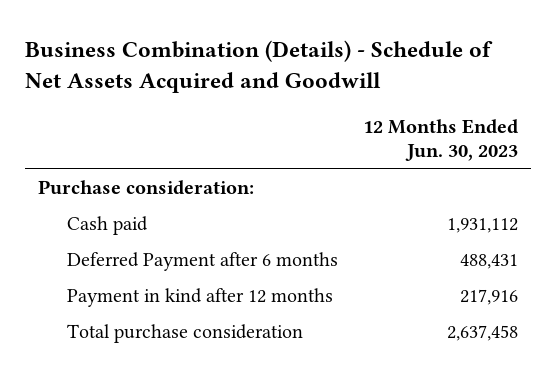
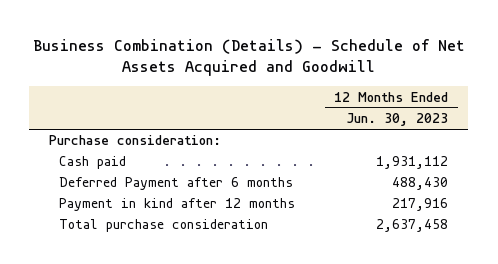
- Deferred Payment after 6 months | 488,431
+ Deferred Payment after 6 months | 488,430

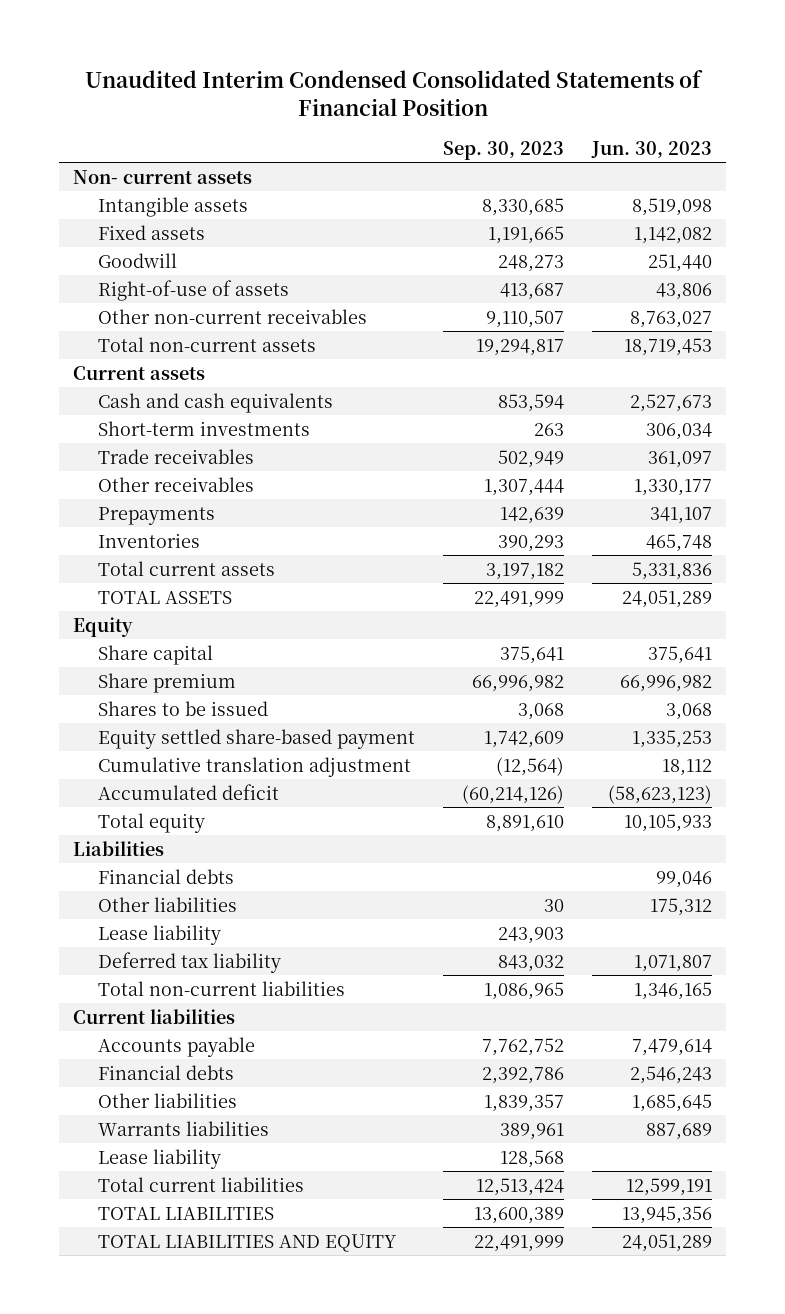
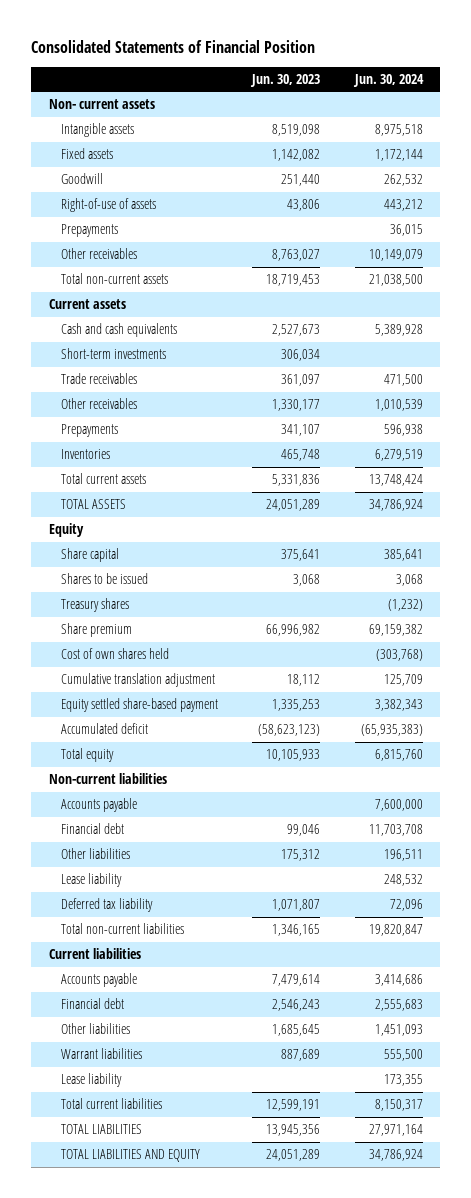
- Unaudited Interim Condensed Consolidated Statements of Financial Position
+ Consolidated Statements of Financial Position
- | Sep. 30, 2023 | Jun. 30, 2023
+ | Jun. 30, 2023 | Jun. 30, 2024
- Other non-current receivables | 9,110,507 | 8,763,027
+ Prepayments | | 36,015
+ Other receivables | 8,763,027 | 10,149,079
+ Treasury shares | | (1,232)
moved down: Share premium | 66,996,982 | 69,159,382
+ Cost of own shares held | | (303,768)
moved down: Equity settled share-based payment | 1,335,253 | 3,382,343
- Liabilities
- Financial debts | | 99,046
+ Non-current liabilities
+ Accounts payable | | 7,600,000
+ Financial debt | 99,046 | 11,703,708
- Financial debts | 2,392,786 | 2,546,243
+ Financial debt | 2,546,243 | 2,555,683
- Warrants liabilities | 389,961 | 887,689
+ Warrant liabilities | 887,689 | 555,500

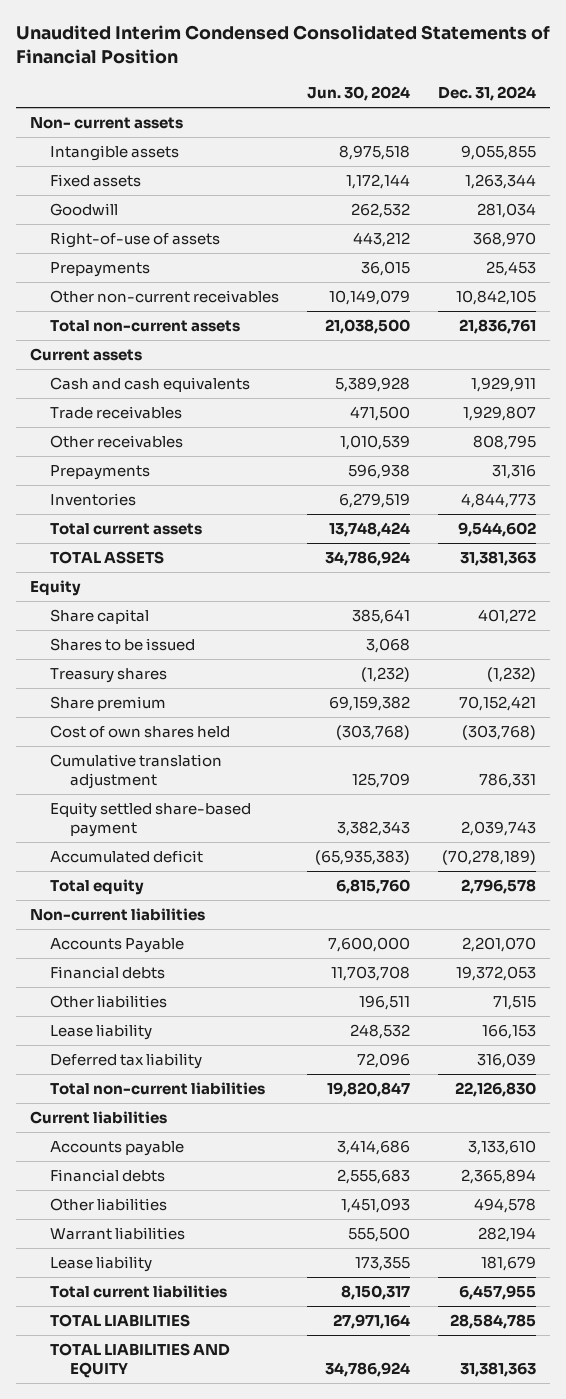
- Consolidated Statements of Financial Position
+ Unaudited Interim Condensed Consolidated Statements of Financial Position
- | Jun. 30, 2023 | Jun. 30, 2024
+ | Jun. 30, 2024 | Dec. 31, 2024
- Other receivables | 8,763,027 | 10,149,079
+ Other non-current receivables | 10,149,079 | 10,842,105
- Short-term investments | 306,034 |
- Accounts payable | | 7,600,000
- Financial debt | 99,046 | 11,703,708
+ Accounts Payable | 7,600,000 | 2,201,070
+ Financial debts | 11,703,708 | 19,372,053
- Financial debt | 2,546,243 | 2,555,683
+ Financial debts | 2,555,683 | 2,365,894

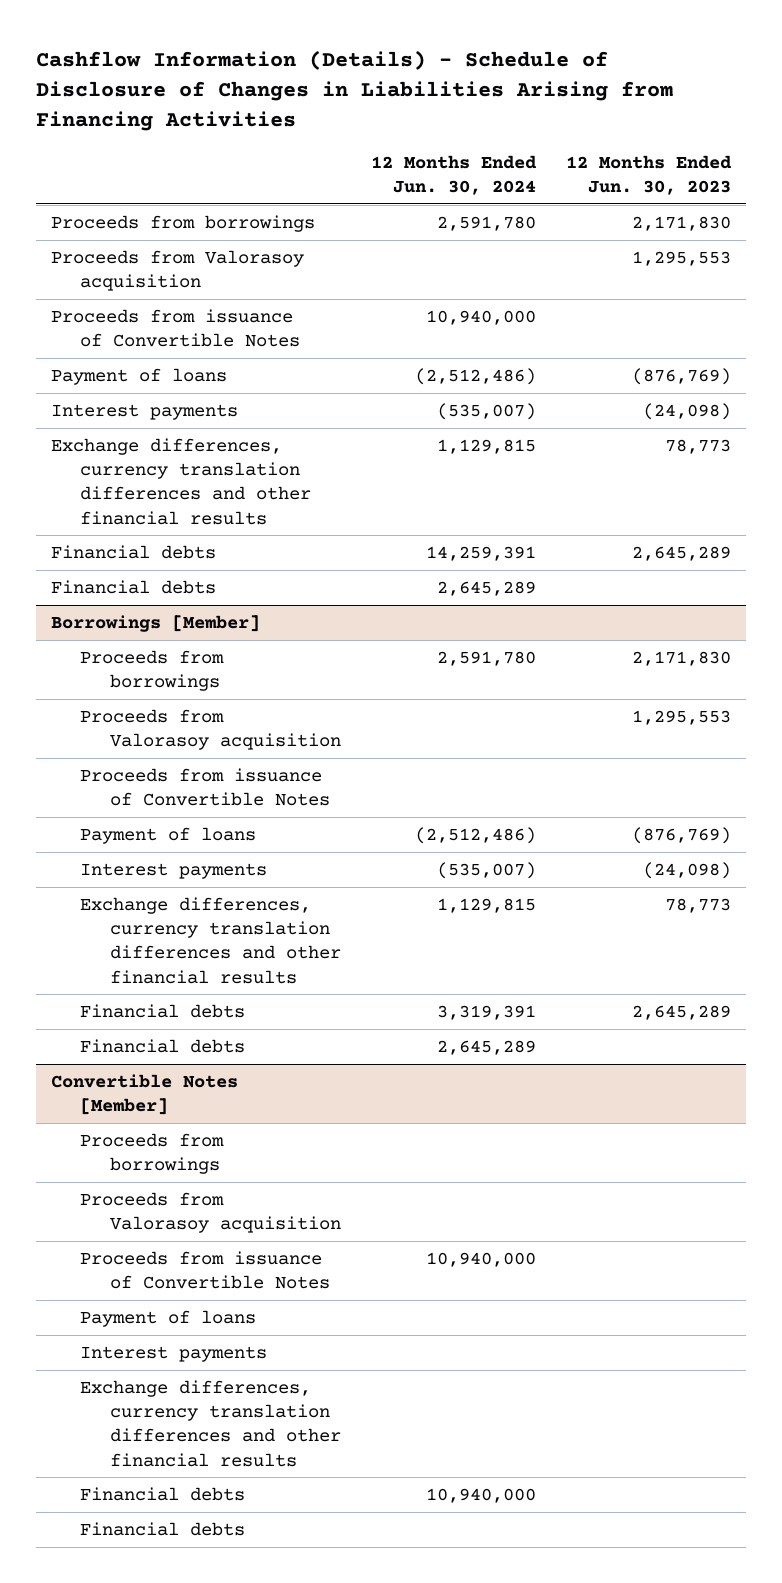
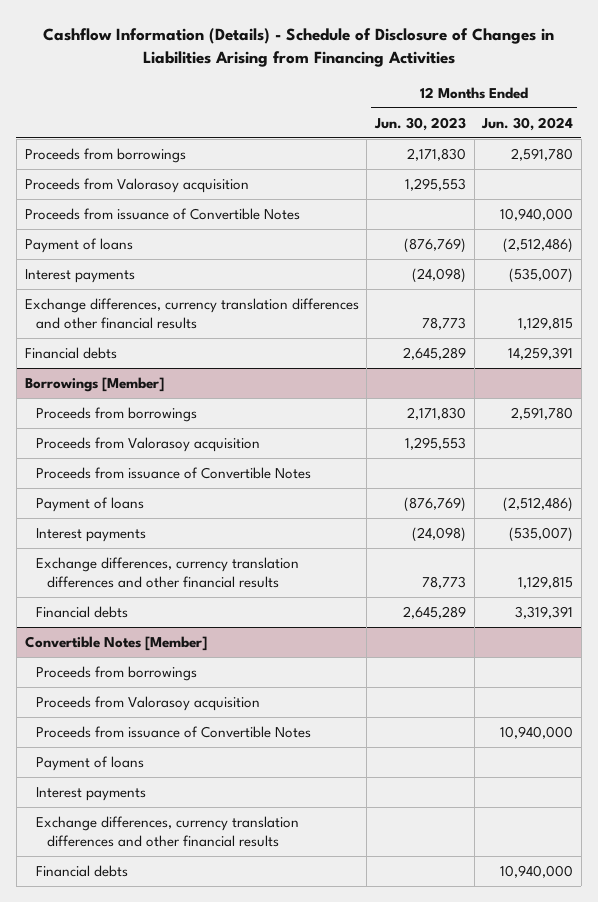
- | 12 Months Ended Jun. 30, 2024 | 12 Months Ended Jun. 30, 2023
+ | 12 Months Ended Jun. 30, 2023 | 12 Months Ended Jun. 30, 2024
- Financial debts | 2,645,289 |
@ Borrowings [Member]
- Financial debts | 2,645,289 |
@ Convertible Notes [Member]
- Financial debts

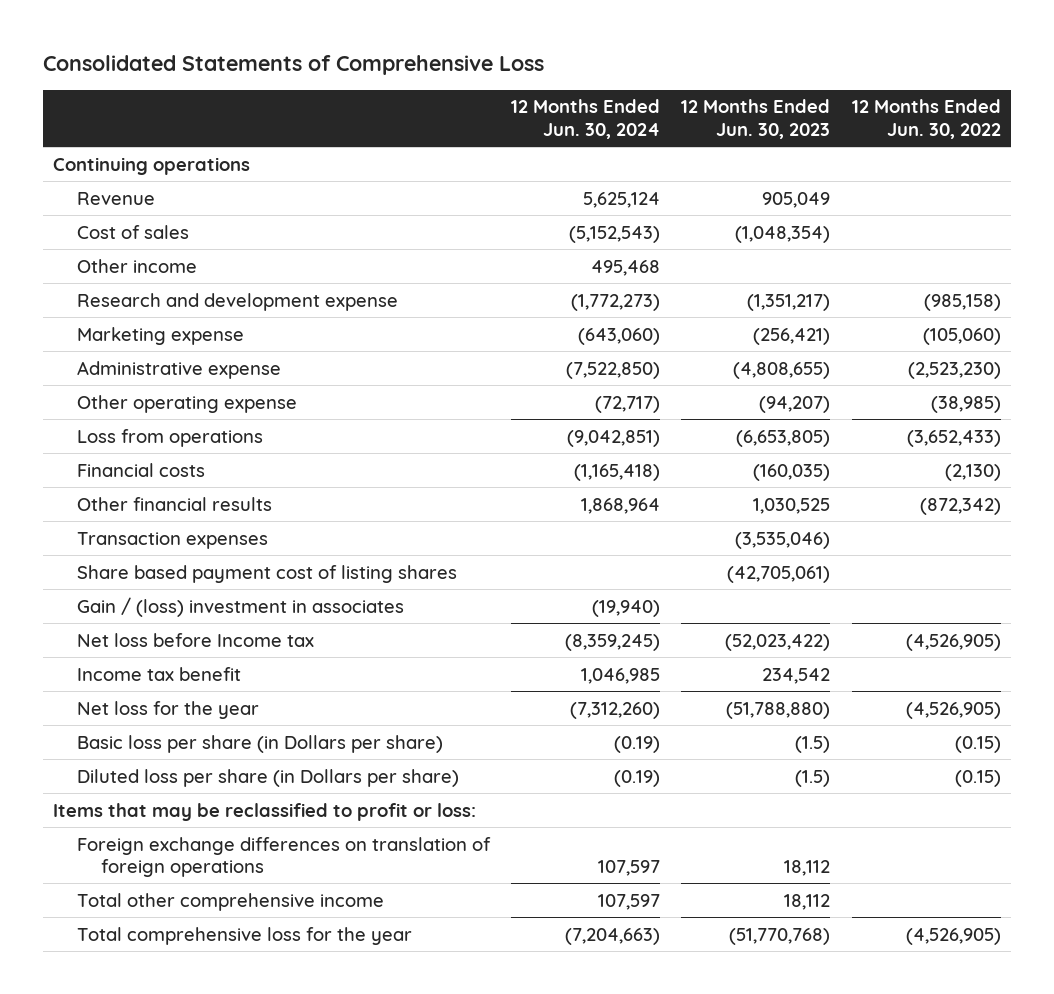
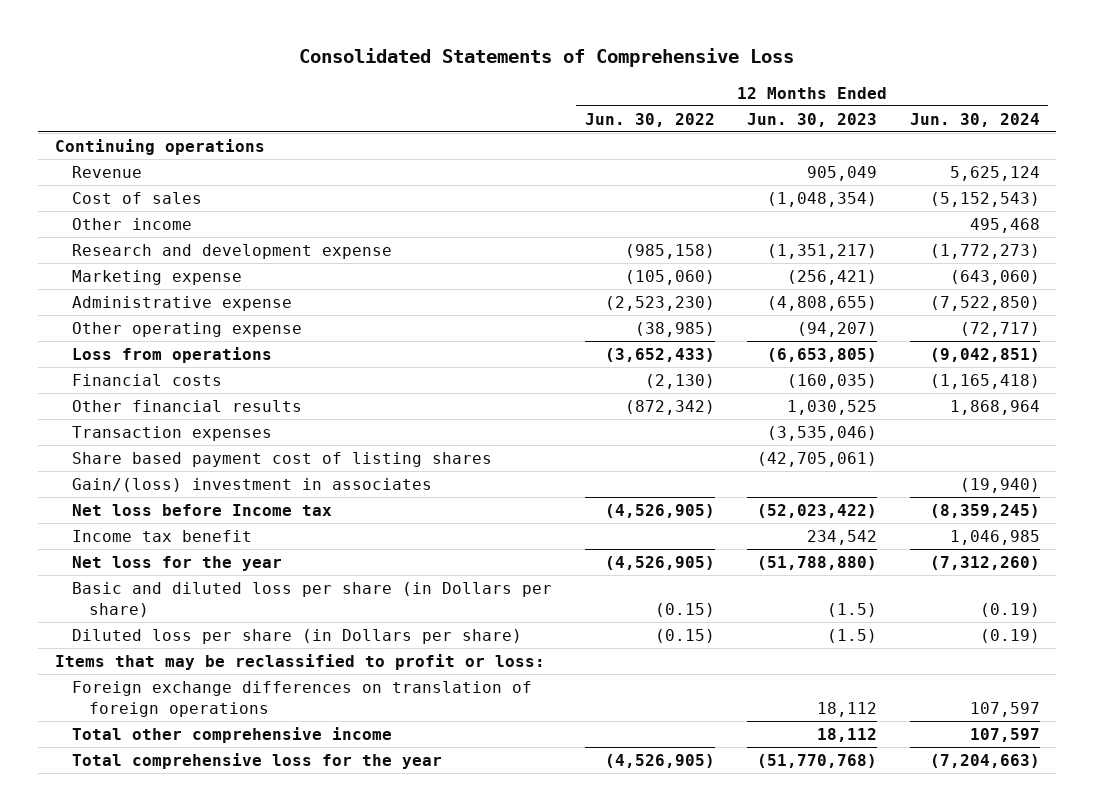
- | 12 Months Ended Jun. 30, 2024 | 12 Months Ended Jun. 30, 2023 | 12 Months Ended Jun. 30, 2022
+ | 12 Months Ended Jun. 30, 2022 | 12 Months Ended Jun. 30, 2023 | 12 Months Ended Jun. 30, 2024
- Gain / (loss) investment in associates | (19,940) | |
+ Gain/(loss) investment in associates | | | (19,940)
- Basic loss per share (in Dollars per share) | (0.19) | (1.5) | (0.15)
+ Basic and diluted loss per share (in Dollars per share) | (0.15) | (1.5) | (0.19)

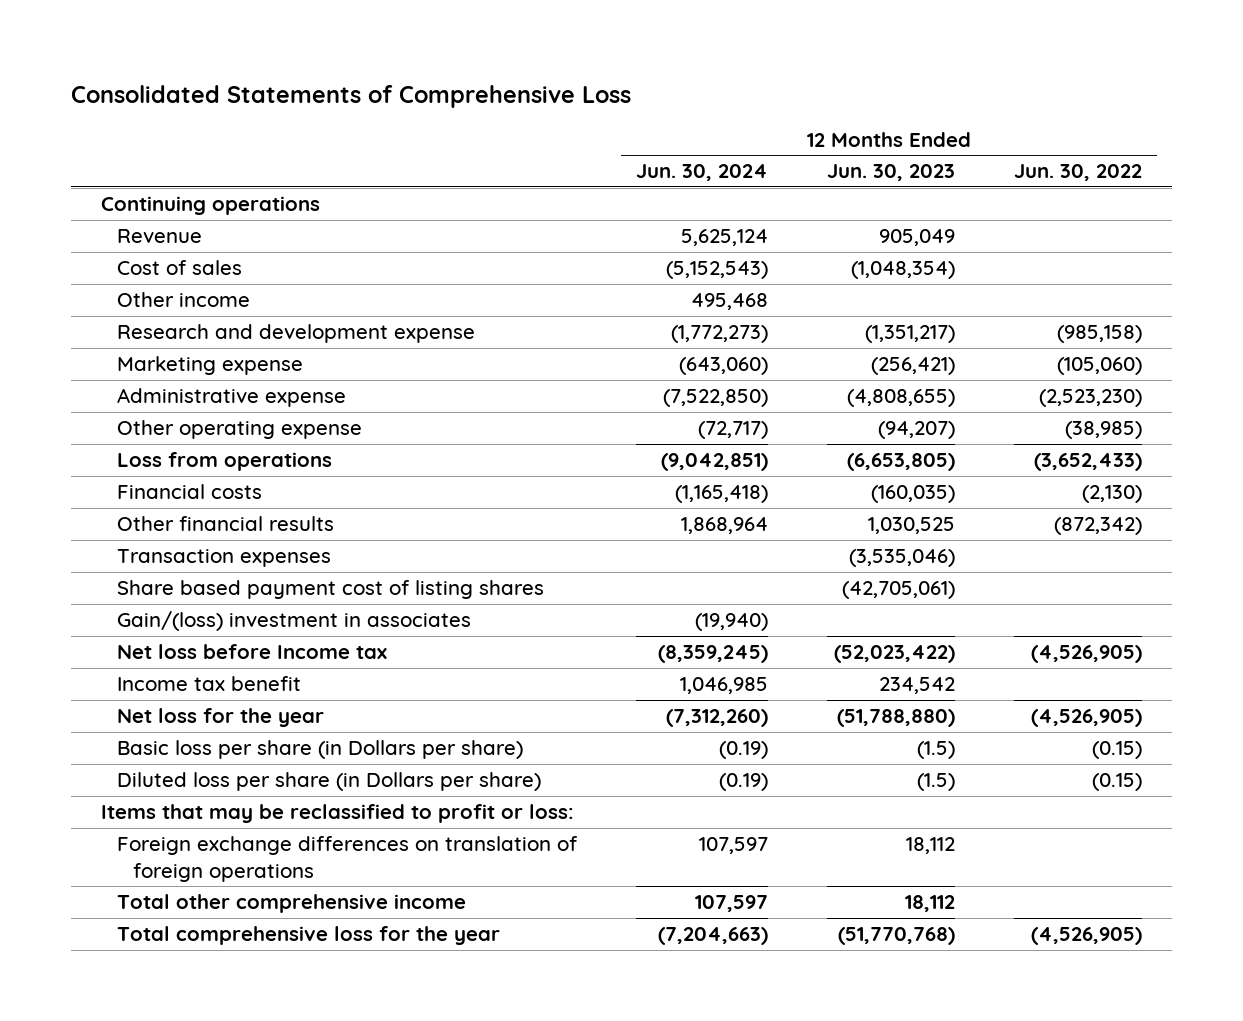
- | 12 Months Ended Jun. 30, 2022 | 12 Months Ended Jun. 30, 2023 | 12 Months Ended Jun. 30, 2024
+ | 12 Months Ended Jun. 30, 2024 | 12 Months Ended Jun. 30, 2023 | 12 Months Ended Jun. 30, 2022
- Basic and diluted loss per share (in Dollars per share) | (0.15) | (1.5) | (0.19)
+ Basic loss per share (in Dollars per share) | (0.19) | (1.5) | (0.15)

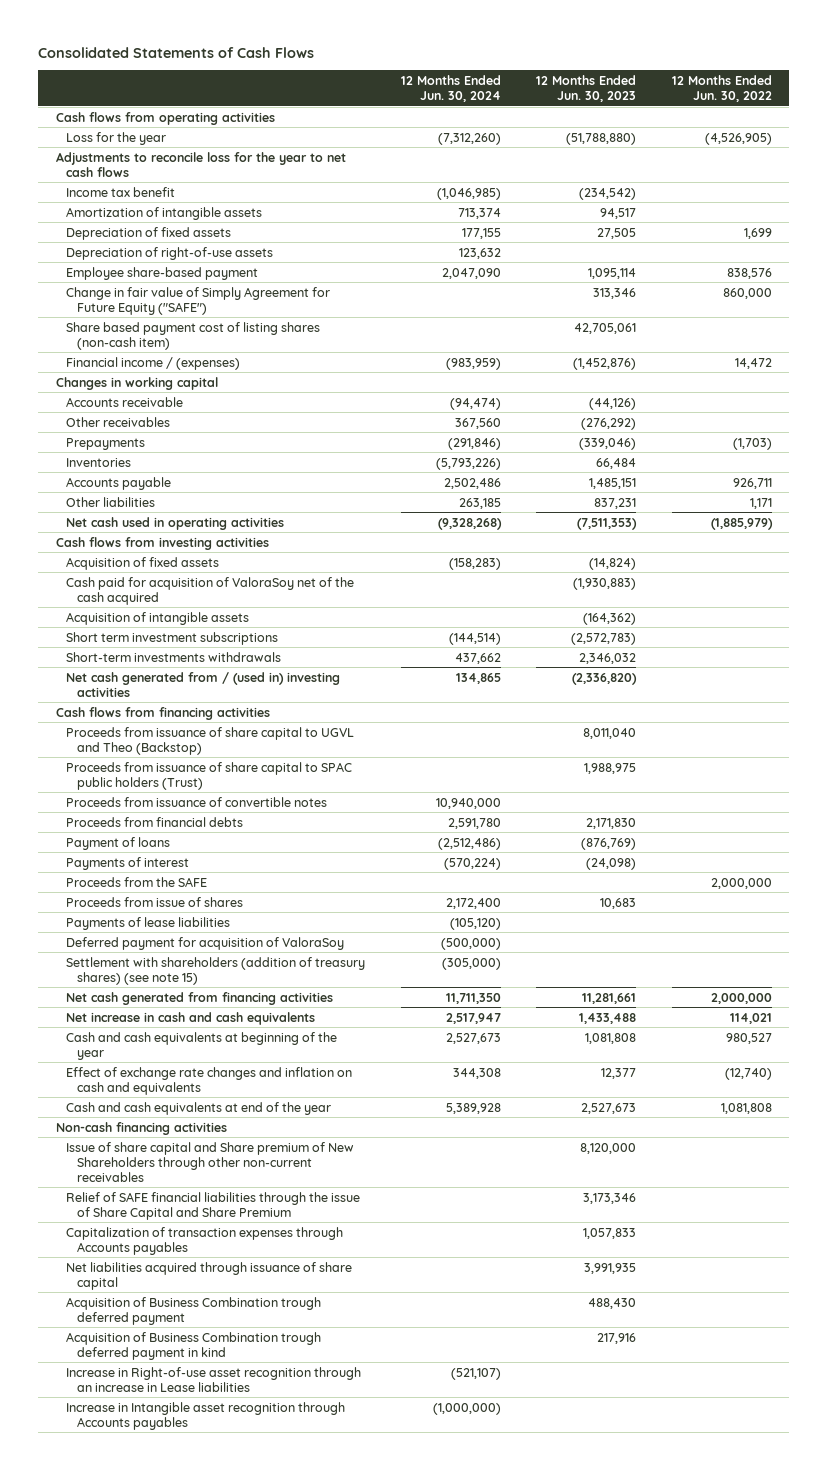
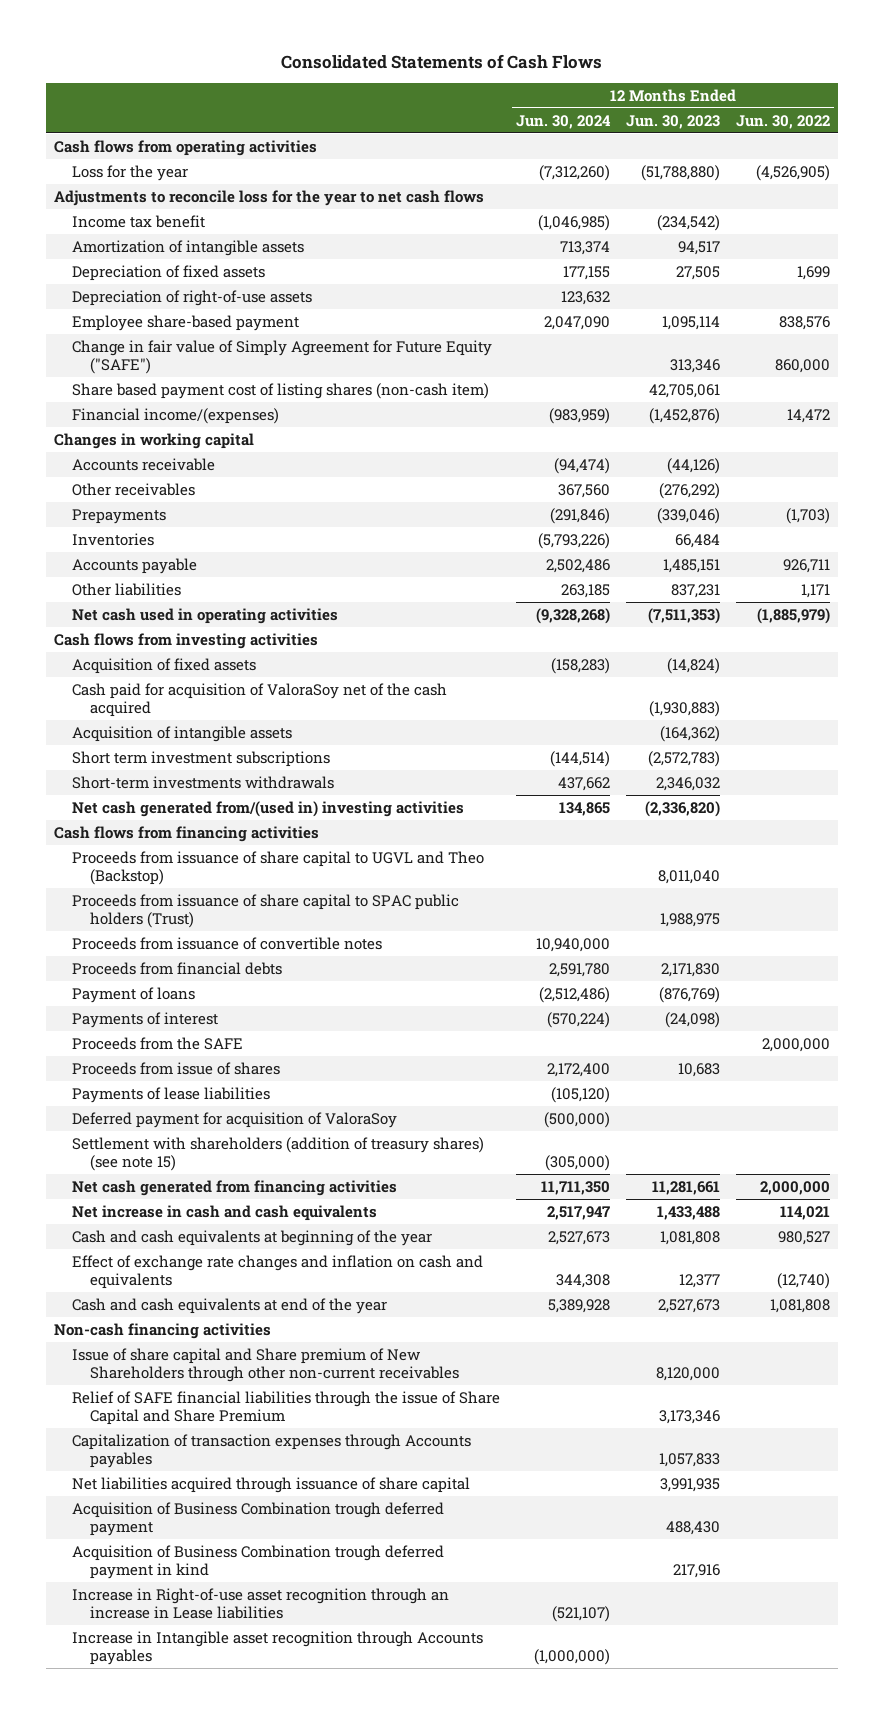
- Financial income / (expenses) | (983,959) | (1,452,876) | 14,472
+ Financial income/(expenses) | (983,959) | (1,452,876) | 14,472
- Net cash generated from / (used in) investing activities | 134,865 | (2,336,820) |
+ Net cash generated from/(used in) investing activities | 134,865 | (2,336,820) |

